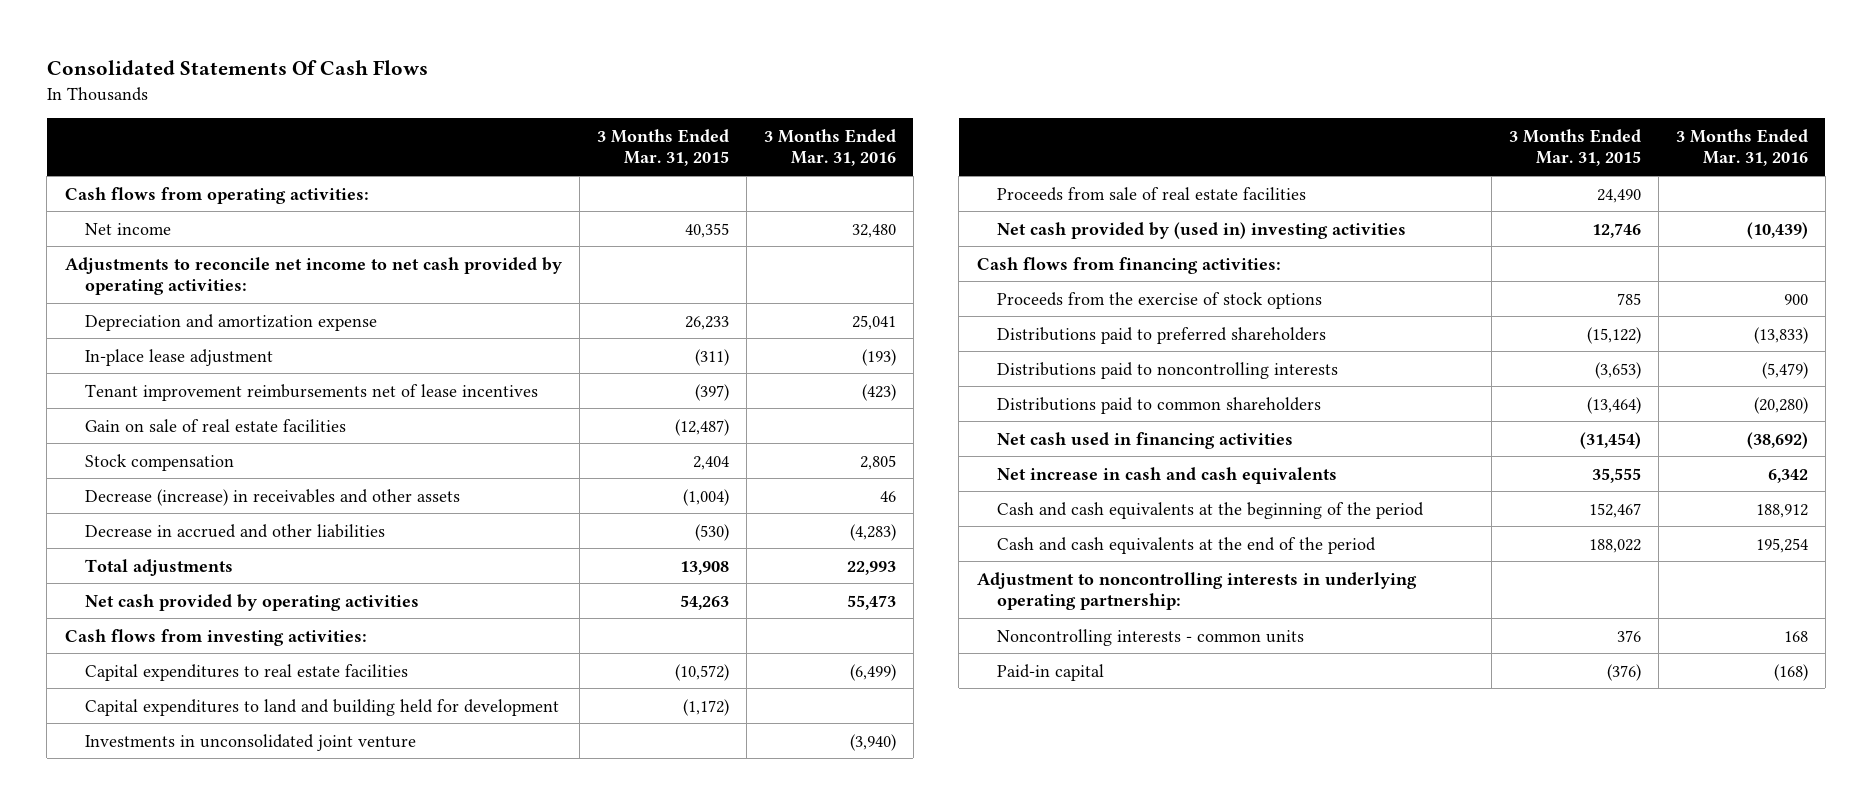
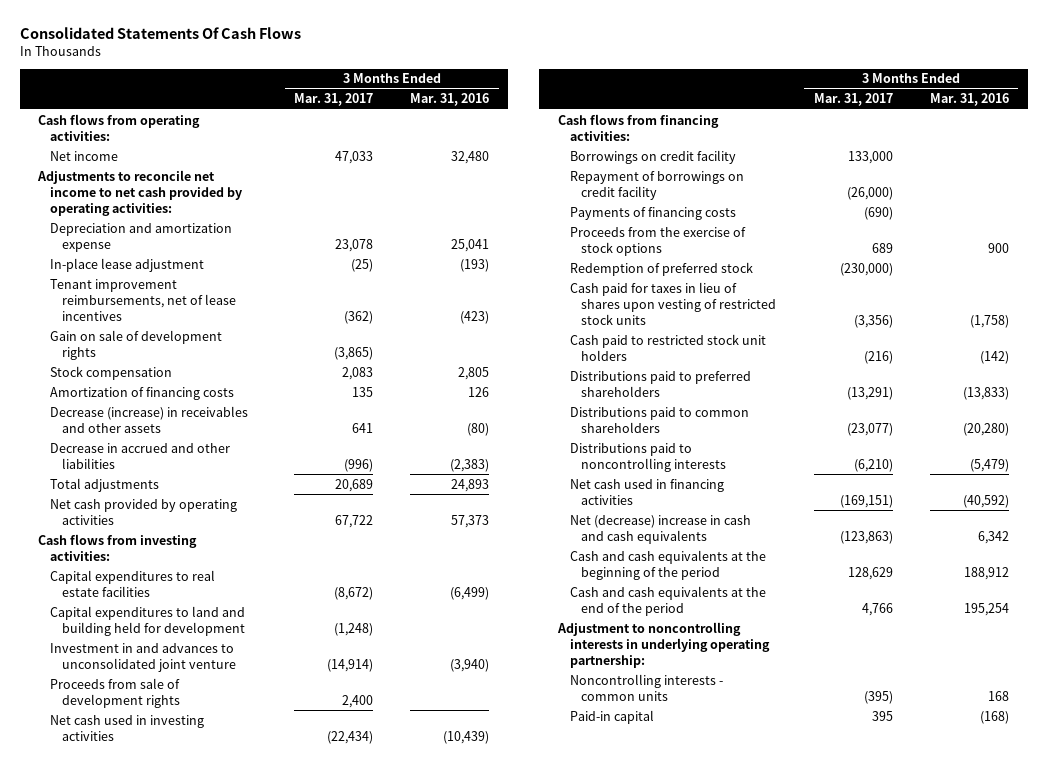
- | 3 Months Ended Mar. 31, 2015 | 3 Months Ended Mar. 31, 2016
+ | 3 Months Ended Mar. 31, 2017 | 3 Months Ended Mar. 31, 2016
- Tenant improvement reimbursements net of lease incentives | (397) | (423)
- Gain on sale of real estate facilities | (12,487) |
+ Tenant improvement reimbursements, net of lease incentives | (362) | (423)
+ Gain on sale of development rights | (3,865) |
- Decrease (increase) in receivables and other assets | (1,004) | 46
- Decrease in accrued and other liabilities | (530) | (4,283)
- Total adjustments | 13,908 | 22,993
- Net cash provided by operating activities | 54,263 | 55,473
+ Amortization of financing costs | 135 | 126
+ Decrease (increase) in receivables and other assets | 641 | (80)
+ Decrease in accrued and other liabilities | (996) | (2,383)
+ Total adjustments | 20,689 | 24,893
+ Net cash provided by operating activities | 67,722 | 57,373
- Investments in unconsolidated joint venture | | (3,940)
- Proceeds from sale of real estate facilities | 24,490 |
- Net cash provided by (used in) investing activities | 12,746 | (10,439)
+ Investment in and advances to unconsolidated joint venture | (14,914) | (3,940)
+ Proceeds from sale of development rights | 2,400 |
+ Net cash used in investing activities | (22,434) | (10,439)
+ Borrowings on credit facility | 133,000 |
+ Repayment of borrowings on credit facility | (26,000) |
+ Payments of financing costs | (690) |
+ Redemption of preferred stock | (230,000) |
+ Cash paid for taxes in lieu of shares upon vesting of restricted stock units | (3,356) | (1,758)
+ Cash paid to restricted stock unit holders | (216) | (142)
- Net cash used in financing activities | (31,454) | (38,692)
- Net increase in cash and cash equivalents | 35,555 | 6,342
moved down: Distributions paid to noncontrolling interests | (6,210) | (5,479)
+ Net cash used in financing activities | (169,151) | (40,592)
+ Net (decrease) increase in cash and cash equivalents | (123,863) | 6,342

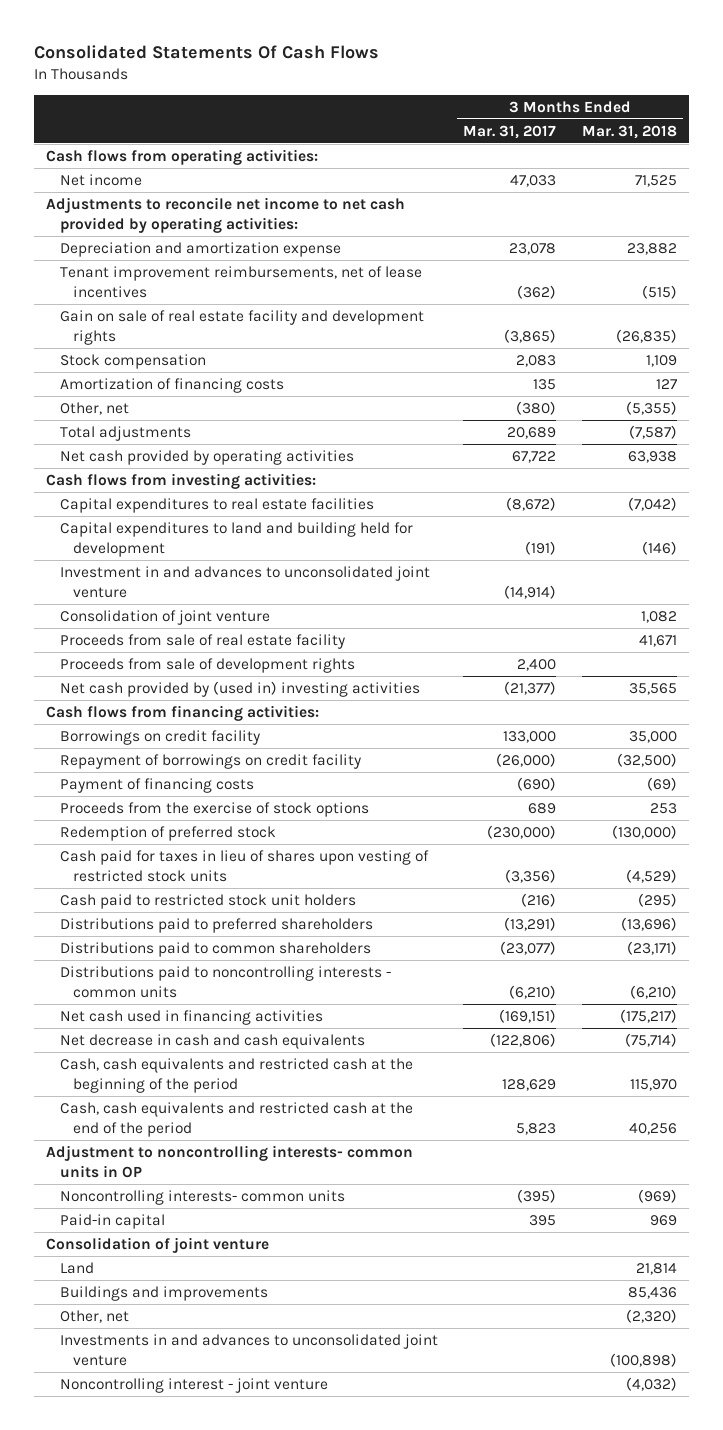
- | 3 Months Ended Mar. 31, 2017 | 3 Months Ended Mar. 31, 2016
+ | 3 Months Ended Mar. 31, 2017 | 3 Months Ended Mar. 31, 2018
- In-place lease adjustment | (25) | (193)
- Gain on sale of development rights | (3,865) |
+ Gain on sale of real estate facility and development rights | (3,865) | (26,835)
- Decrease (increase) in receivables and other assets | 641 | (80)
- Decrease in accrued and other liabilities | (996) | (2,383)
+ Other, net | (380) | (5,355)
- Capital expenditures to land and building held for development | (1,248) |
+ Capital expenditures to land and building held for development | (191) | (146)
+ Consolidation of joint venture | | 1,082
+ Proceeds from sale of real estate facility | | 41,671
- Net cash used in investing activities | (22,434) | (10,439)
+ Net cash provided by (used in) investing activities | (21,377) | 35,565
- Payments of financing costs | (690) |
+ Payment of financing costs | (690) | (69)
- Distributions paid to noncontrolling interests | (6,210) | (5,479)
+ Distributions paid to noncontrolling interests - common units | (6,210) | (6,210)
- Net (decrease) increase in cash and cash equivalents | (123,863) | 6,342
- Cash and cash equivalents at the beginning of the period | 128,629 | 188,912
- Cash and cash equivalents at the end of the period | 4,766 | 195,254
- Adjustment to noncontrolling interests in underlying operating partnership:
- Noncontrolling interests - common units | (395) | 168
+ Net decrease in cash and cash equivalents | (122,806) | (75,714)
+ Cash, cash equivalents and restricted cash at the beginning of the period | 128,629 | 115,970
+ Cash, cash equivalents and restricted cash at the end of the period | 5,823 | 40,256
+ Adjustment to noncontrolling interests- common units in OP
+ Noncontrolling interests- common units | (395) | (969)
+ Consolidation of joint venture
+ Land | | 21,814
+ Buildings and improvements | | 85,436
+ Other, net | | (2,320)
+ Investments in and advances to unconsolidated joint venture | | (100,898)
+ Noncontrolling interest - joint venture | | (4,032)

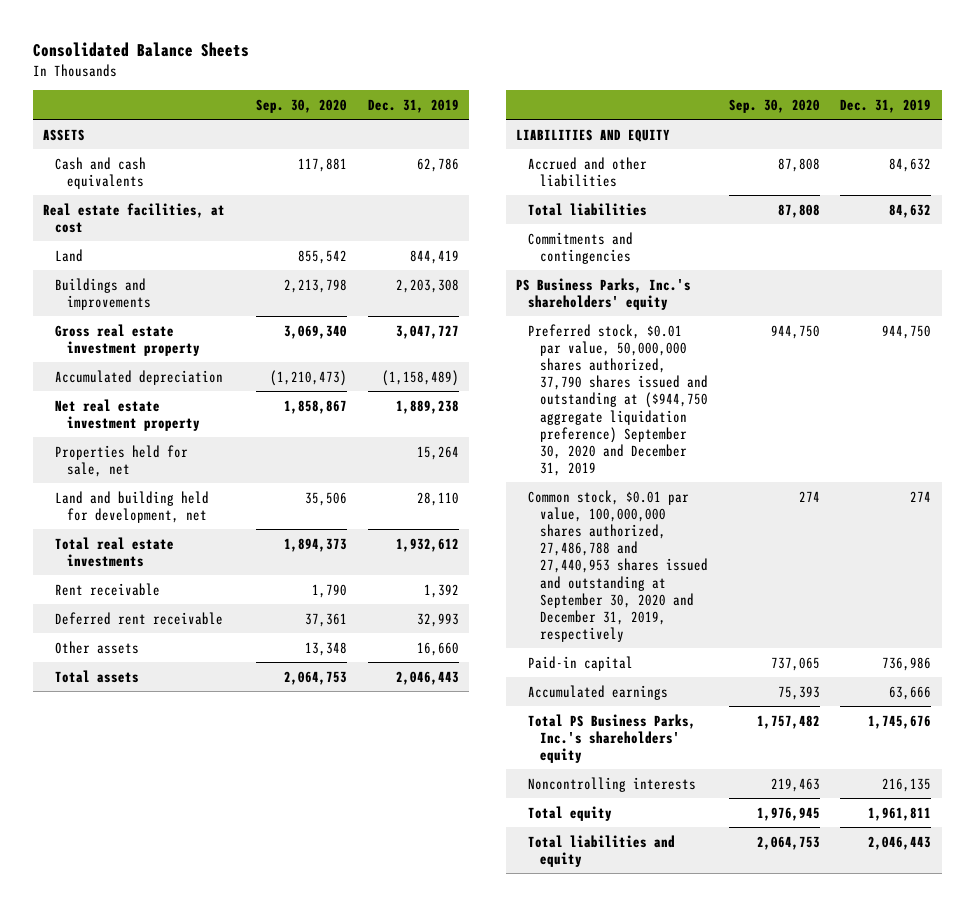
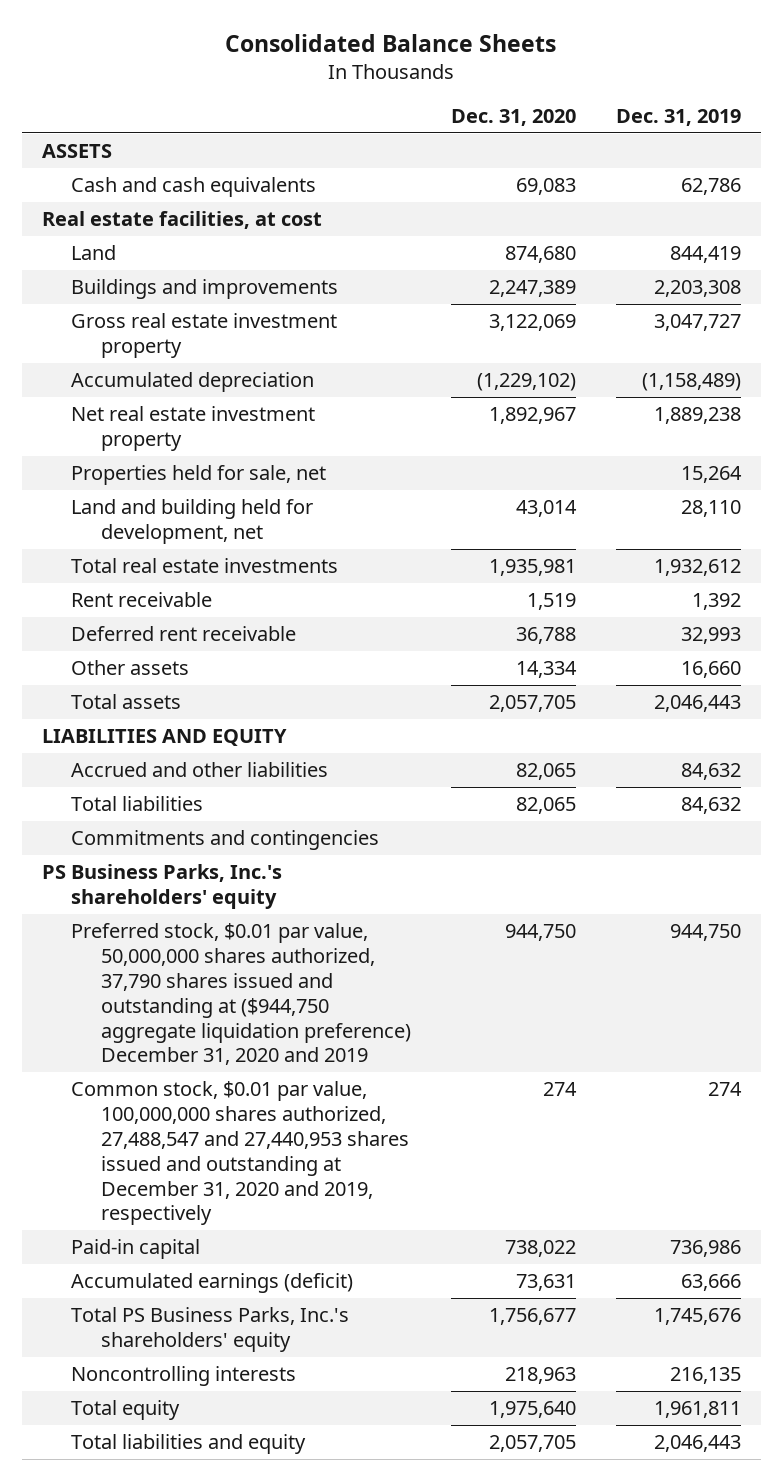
- | Sep. 30, 2020 | Dec. 31, 2019
+ | Dec. 31, 2020 | Dec. 31, 2019
- Preferred stock, $0.01 par value, 50,000,000 shares authorized, 37,790 shares issued and outstanding at ($944,750 aggregate liquidation preference) September 30, 2020 and December 31, 2019 | 944,750 | 944,750
- Common stock, $0.01 par value, 100,000,000 shares authorized, 27,486,788 and 27,440,953 shares issued and outstanding at September 30, 2020 and December 31, 2019, respectively | 274 | 274
+ Preferred stock, $0.01 par value, 50,000,000 shares authorized, 37,790 shares issued and outstanding at ($944,750 aggregate liquidation preference) December 31, 2020 and 2019 | 944,750 | 944,750
+ Common stock, $0.01 par value, 100,000,000 shares authorized, 27,488,547 and 27,440,953 shares issued and outstanding at December 31, 2020 and 2019, respectively | 274 | 274
- Accumulated earnings | 75,393 | 63,666
+ Accumulated earnings (deficit) | 73,631 | 63,666

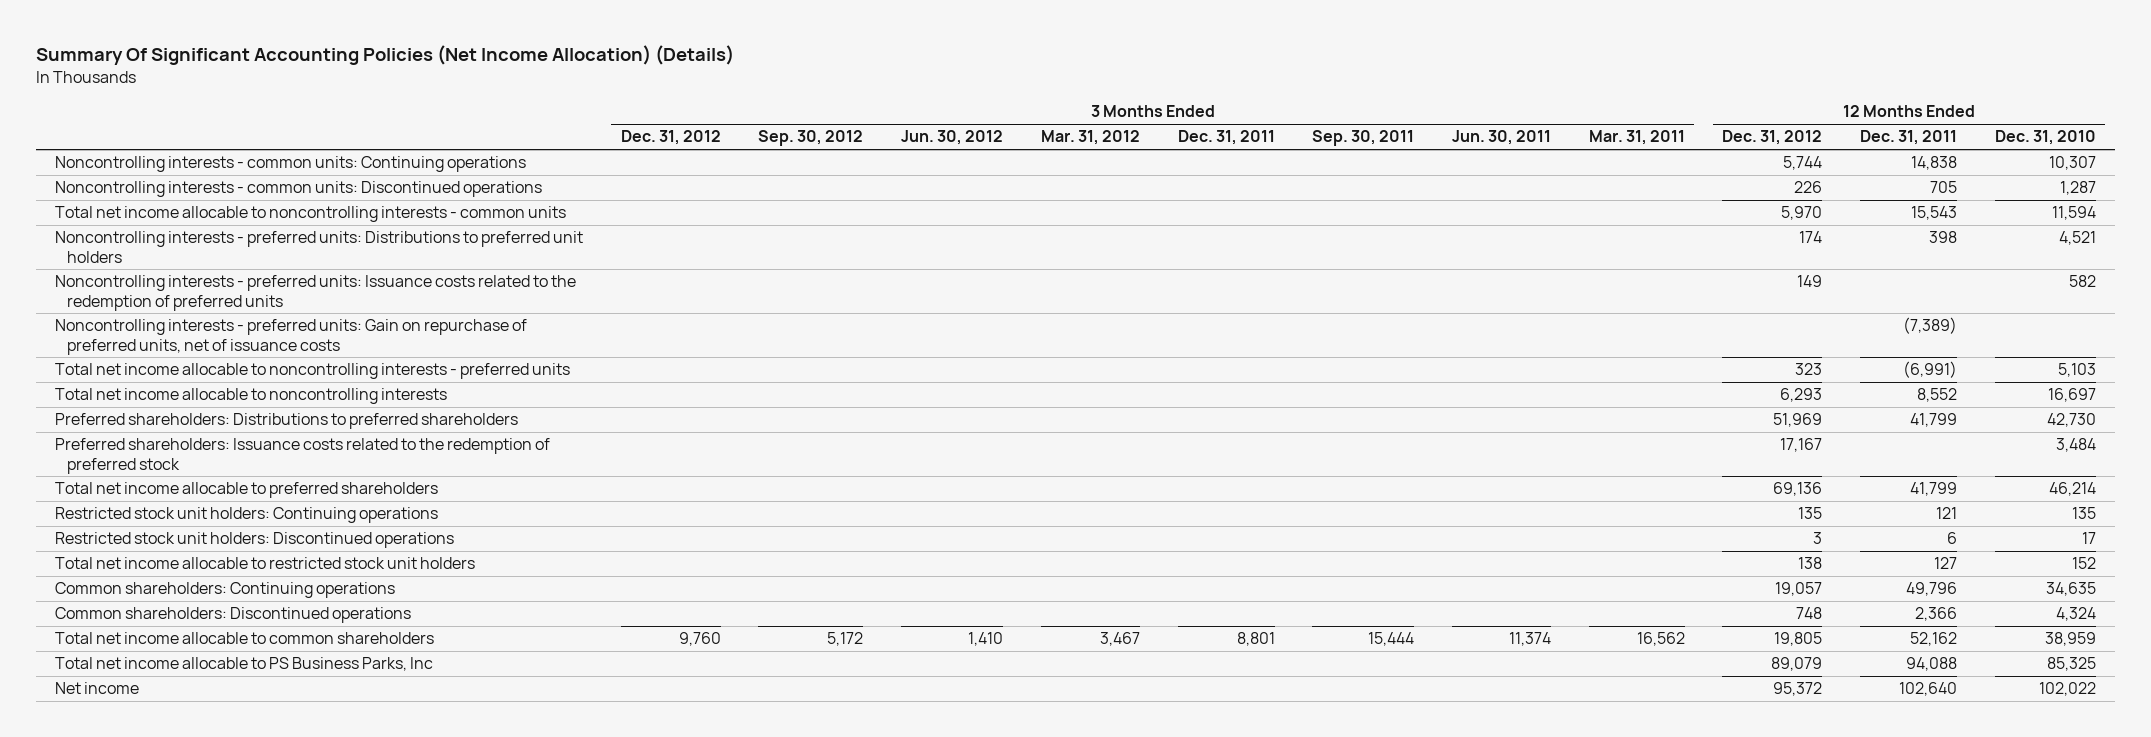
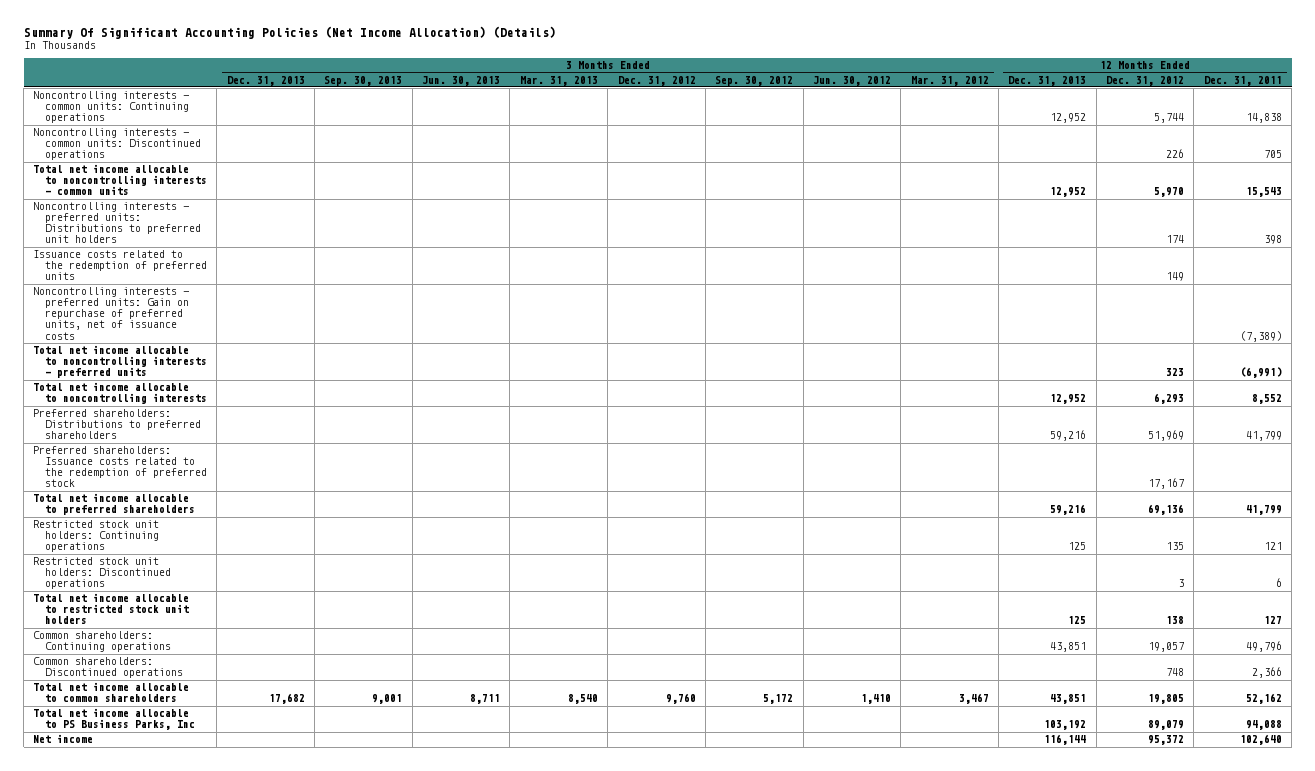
- | 3 Months Ended Dec. 31, 2012 | 3 Months Ended Sep. 30, 2012 | 3 Months Ended Jun. 30, 2012 | 3 Months Ended Mar. 31, 2012 | 3 Months Ended Dec. 31, 2011 | 3 Months Ended Sep. 30, 2011 | 3 Months Ended Jun. 30, 2011 | 3 Months Ended Mar. 31, 2011 | 12 Months Ended Dec. 31, 2012 | 12 Months Ended Dec. 31, 2011 | 12 Months Ended Dec. 31, 2010
+ | 3 Months Ended Dec. 31, 2013 | 3 Months Ended Sep. 30, 2013 | 3 Months Ended Jun. 30, 2013 | 3 Months Ended Mar. 31, 2013 | 3 Months Ended Dec. 31, 2012 | 3 Months Ended Sep. 30, 2012 | 3 Months Ended Jun. 30, 2012 | 3 Months Ended Mar. 31, 2012 | 12 Months Ended Dec. 31, 2013 | 12 Months Ended Dec. 31, 2012 | 12 Months Ended Dec. 31, 2011
- Noncontrolling interests - preferred units: Issuance costs related to the redemption of preferred units | | | | | | | | | 149 | | 582
+ Issuance costs related to the redemption of preferred units | | | | | | | | | | 149 |

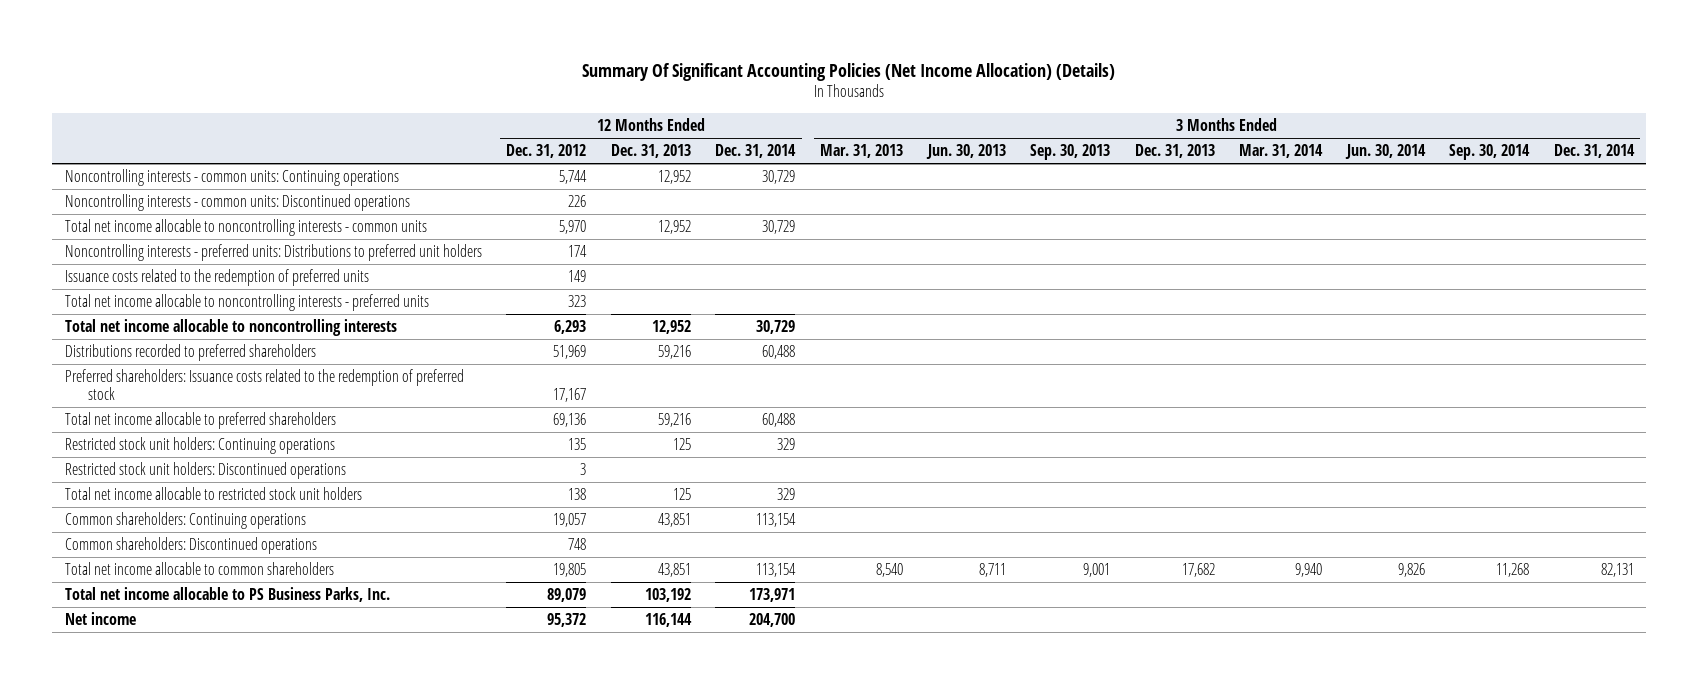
- | 3 Months Ended Dec. 31, 2013 | 3 Months Ended Sep. 30, 2013 | 3 Months Ended Jun. 30, 2013 | 3 Months Ended Mar. 31, 2013 | 3 Months Ended Dec. 31, 2012 | 3 Months Ended Sep. 30, 2012 | 3 Months Ended Jun. 30, 2012 | 3 Months Ended Mar. 31, 2012 | 12 Months Ended Dec. 31, 2013 | 12 Months Ended Dec. 31, 2012 | 12 Months Ended Dec. 31, 2011
+ | 12 Months Ended Dec. 31, 2012 | 12 Months Ended Dec. 31, 2013 | 12 Months Ended Dec. 31, 2014 | 3 Months Ended Mar. 31, 2013 | 3 Months Ended Jun. 30, 2013 | 3 Months Ended Sep. 30, 2013 | 3 Months Ended Dec. 31, 2013 | 3 Months Ended Mar. 31, 2014 | 3 Months Ended Jun. 30, 2014 | 3 Months Ended Sep. 30, 2014 | 3 Months Ended Dec. 31, 2014
- Noncontrolling interests - preferred units: Gain on repurchase of preferred units, net of issuance costs | | | | | | | | | | | (7,389)
- Preferred shareholders: Distributions to preferred shareholders | | | | | | | | | 59,216 | 51,969 | 41,799
+ Distributions recorded to preferred shareholders | 51,969 | 59,216 | 60,488 | | | | | | | |
- Total net income allocable to PS Business Parks, Inc | | | | | | | | | 103,192 | 89,079 | 94,088
+ Total net income allocable to PS Business Parks, Inc. | 89,079 | 103,192 | 173,971 | | | | | | | |

